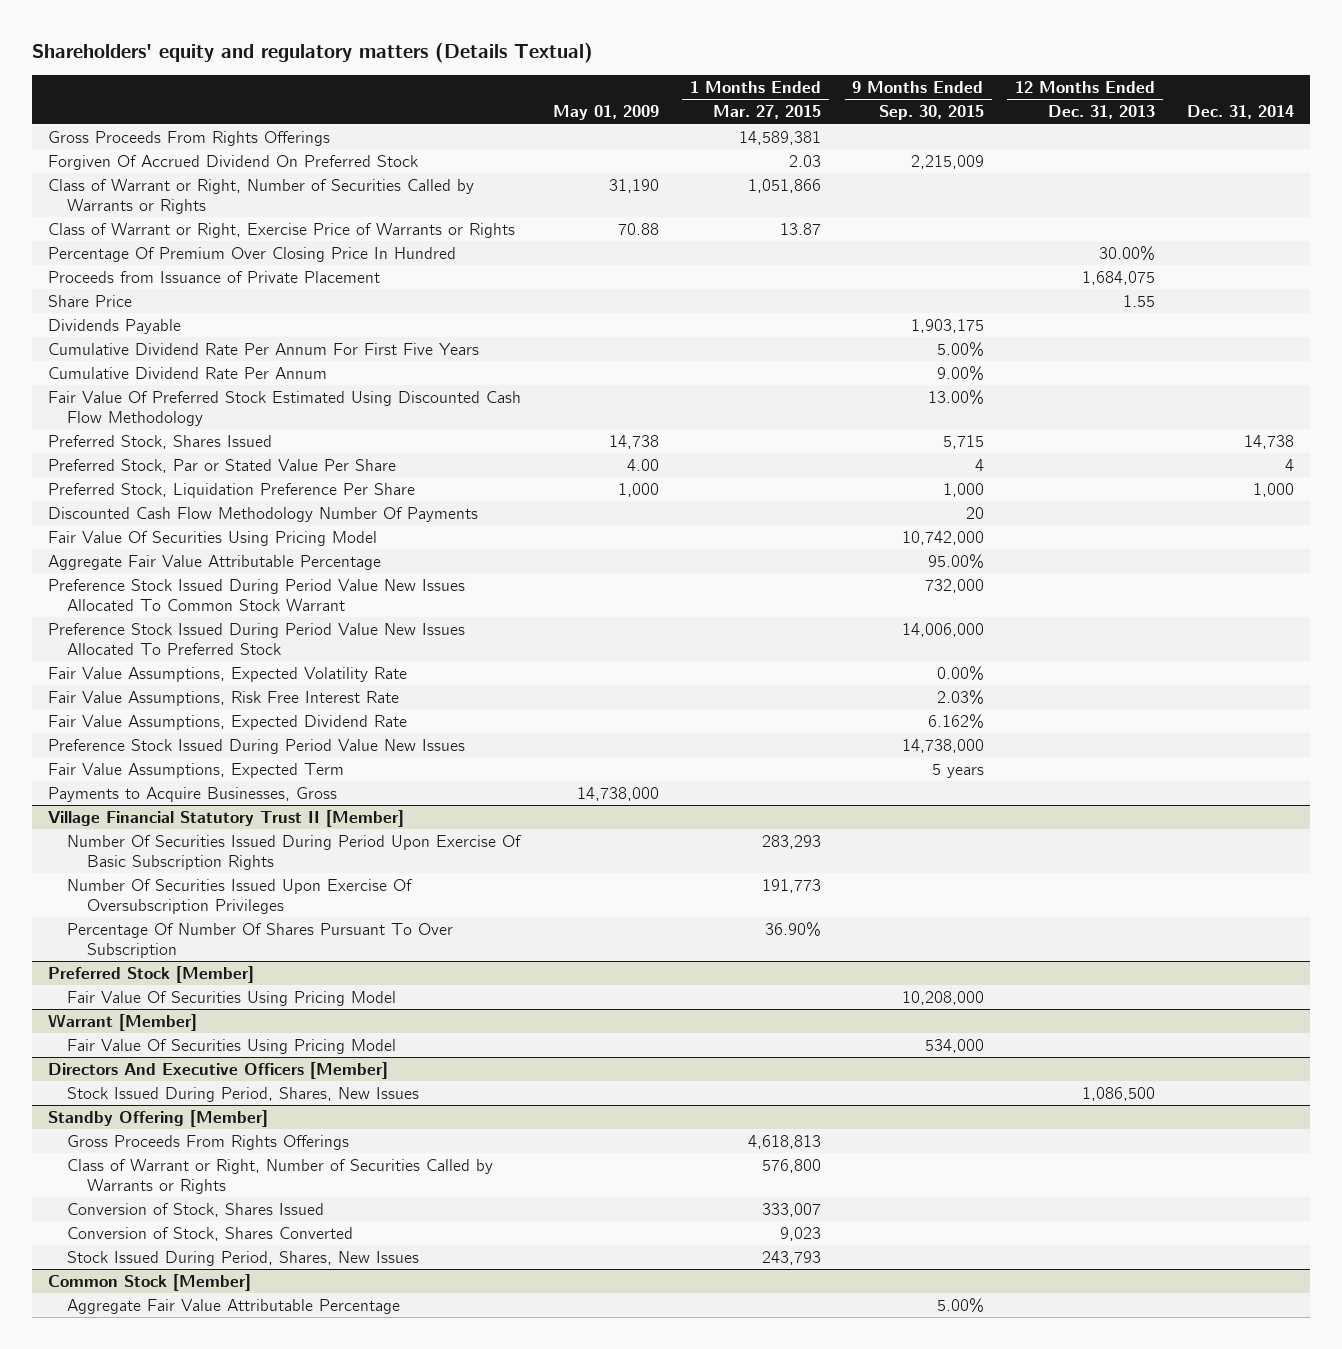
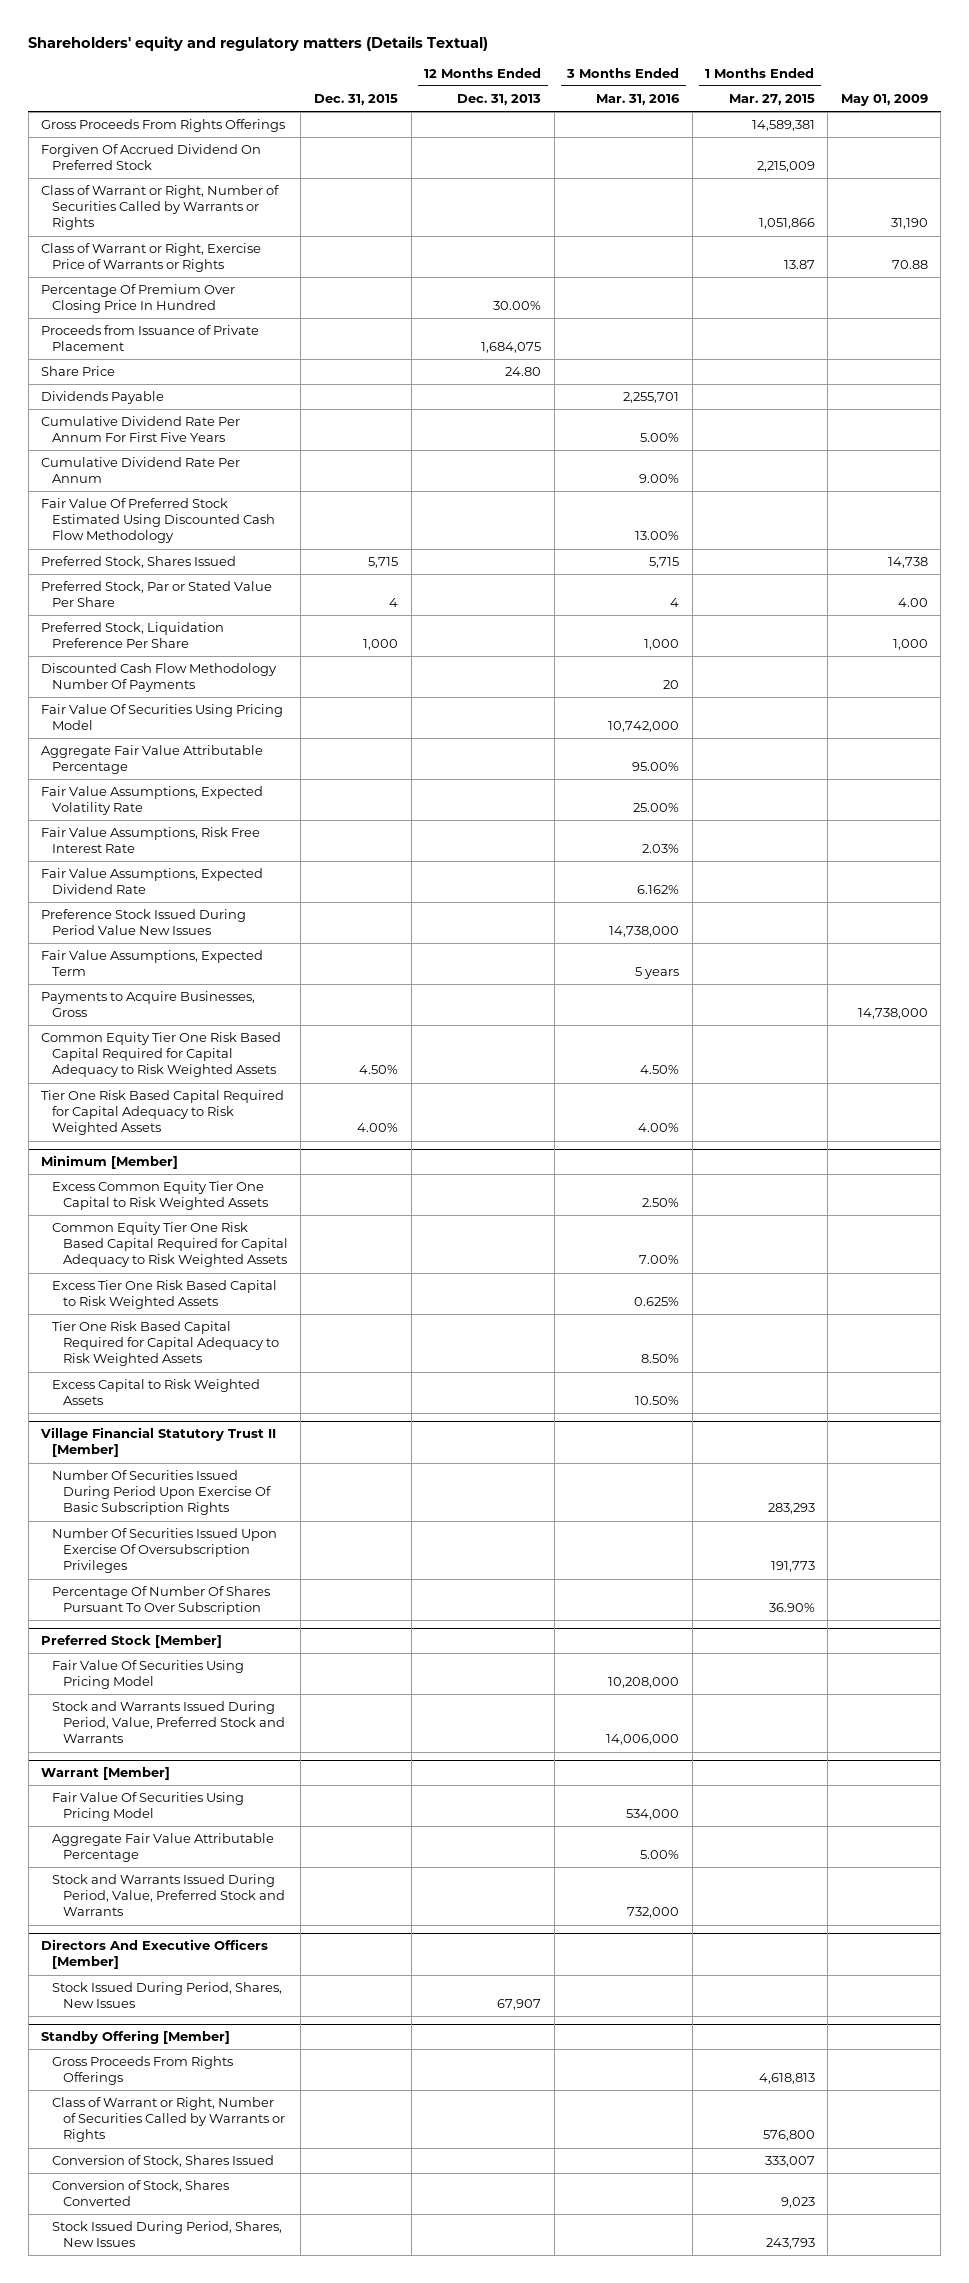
- | May 01, 2009 | 1 Months Ended Mar. 27, 2015 | 9 Months Ended Sep. 30, 2015 | 12 Months Ended Dec. 31, 2013 | Dec. 31, 2014
+ | Dec. 31, 2015 | 12 Months Ended Dec. 31, 2013 | 3 Months Ended Mar. 31, 2016 | 1 Months Ended Mar. 27, 2015 | May 01, 2009
- Forgiven Of Accrued Dividend On Preferred Stock | | 2.03 | 2,215,009 | |
+ Forgiven Of Accrued Dividend On Preferred Stock | | | | 2,215,009 |
- Share Price | | | | 1.55 |
+ Share Price | | 24.80 | | |
- Preference Stock Issued During Period Value New Issues Allocated To Common Stock Warrant | | | 732,000 | |
- Preference Stock Issued During Period Value New Issues Allocated To Preferred Stock | | | 14,006,000 | |
+ Common Equity Tier One Risk Based Capital Required for Capital Adequacy to Risk Weighted Assets | 4.50% | | 4.50% | |
+ Tier One Risk Based Capital Required for Capital Adequacy to Risk Weighted Assets | 4.00% | | 4.00% | |
+ Minimum [Member]
+ Excess Common Equity Tier One Capital to Risk Weighted Assets | | | 2.50% | |
+ Common Equity Tier One Risk Based Capital Required for Capital Adequacy to Risk Weighted Assets | | | 7.00% | |
+ Excess Tier One Risk Based Capital to Risk Weighted Assets | | | 0.625% | |
+ Tier One Risk Based Capital Required for Capital Adequacy to Risk Weighted Assets | | | 8.50% | |
+ Excess Capital to Risk Weighted Assets | | | 10.50% | |
@ Preferred Stock [Member]
+ Stock and Warrants Issued During Period, Value, Preferred Stock and Warrants | | | 14,006,000 | |
@ Warrant [Member]
+ Aggregate Fair Value Attributable Percentage | | | 5.00% | |
+ Stock and Warrants Issued During Period, Value, Preferred Stock and Warrants | | | 732,000 | |
@ Directors And Executive Officers [Member]
- Stock Issued During Period, Shares, New Issues | | | | 1,086,500 |
+ Stock Issued During Period, Shares, New Issues | | 67,907 | | |
- Common Stock [Member]
- Aggregate Fair Value Attributable Percentage | | | 5.00% | |

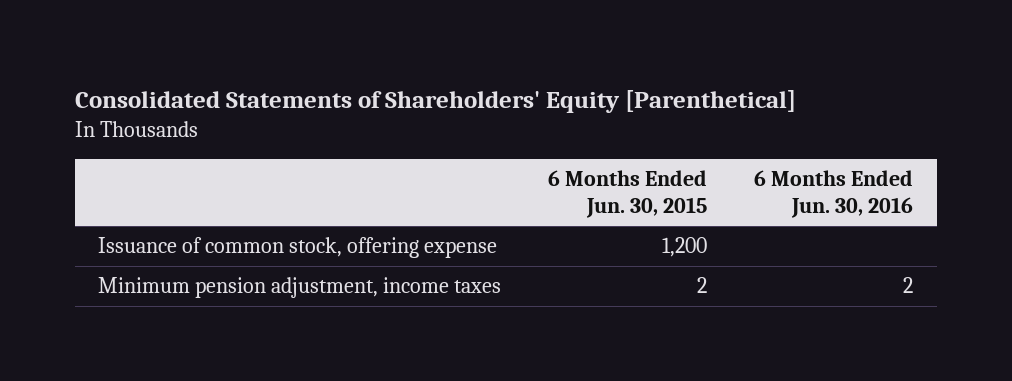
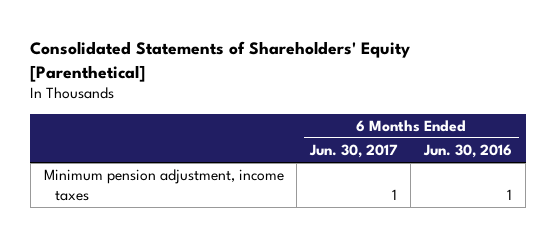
- | 6 Months Ended Jun. 30, 2015 | 6 Months Ended Jun. 30, 2016
+ | 6 Months Ended Jun. 30, 2017 | 6 Months Ended Jun. 30, 2016
- Issuance of common stock, offering expense | 1,200 |
- Minimum pension adjustment, income taxes | 2 | 2
+ Minimum pension adjustment, income taxes | 1 | 1

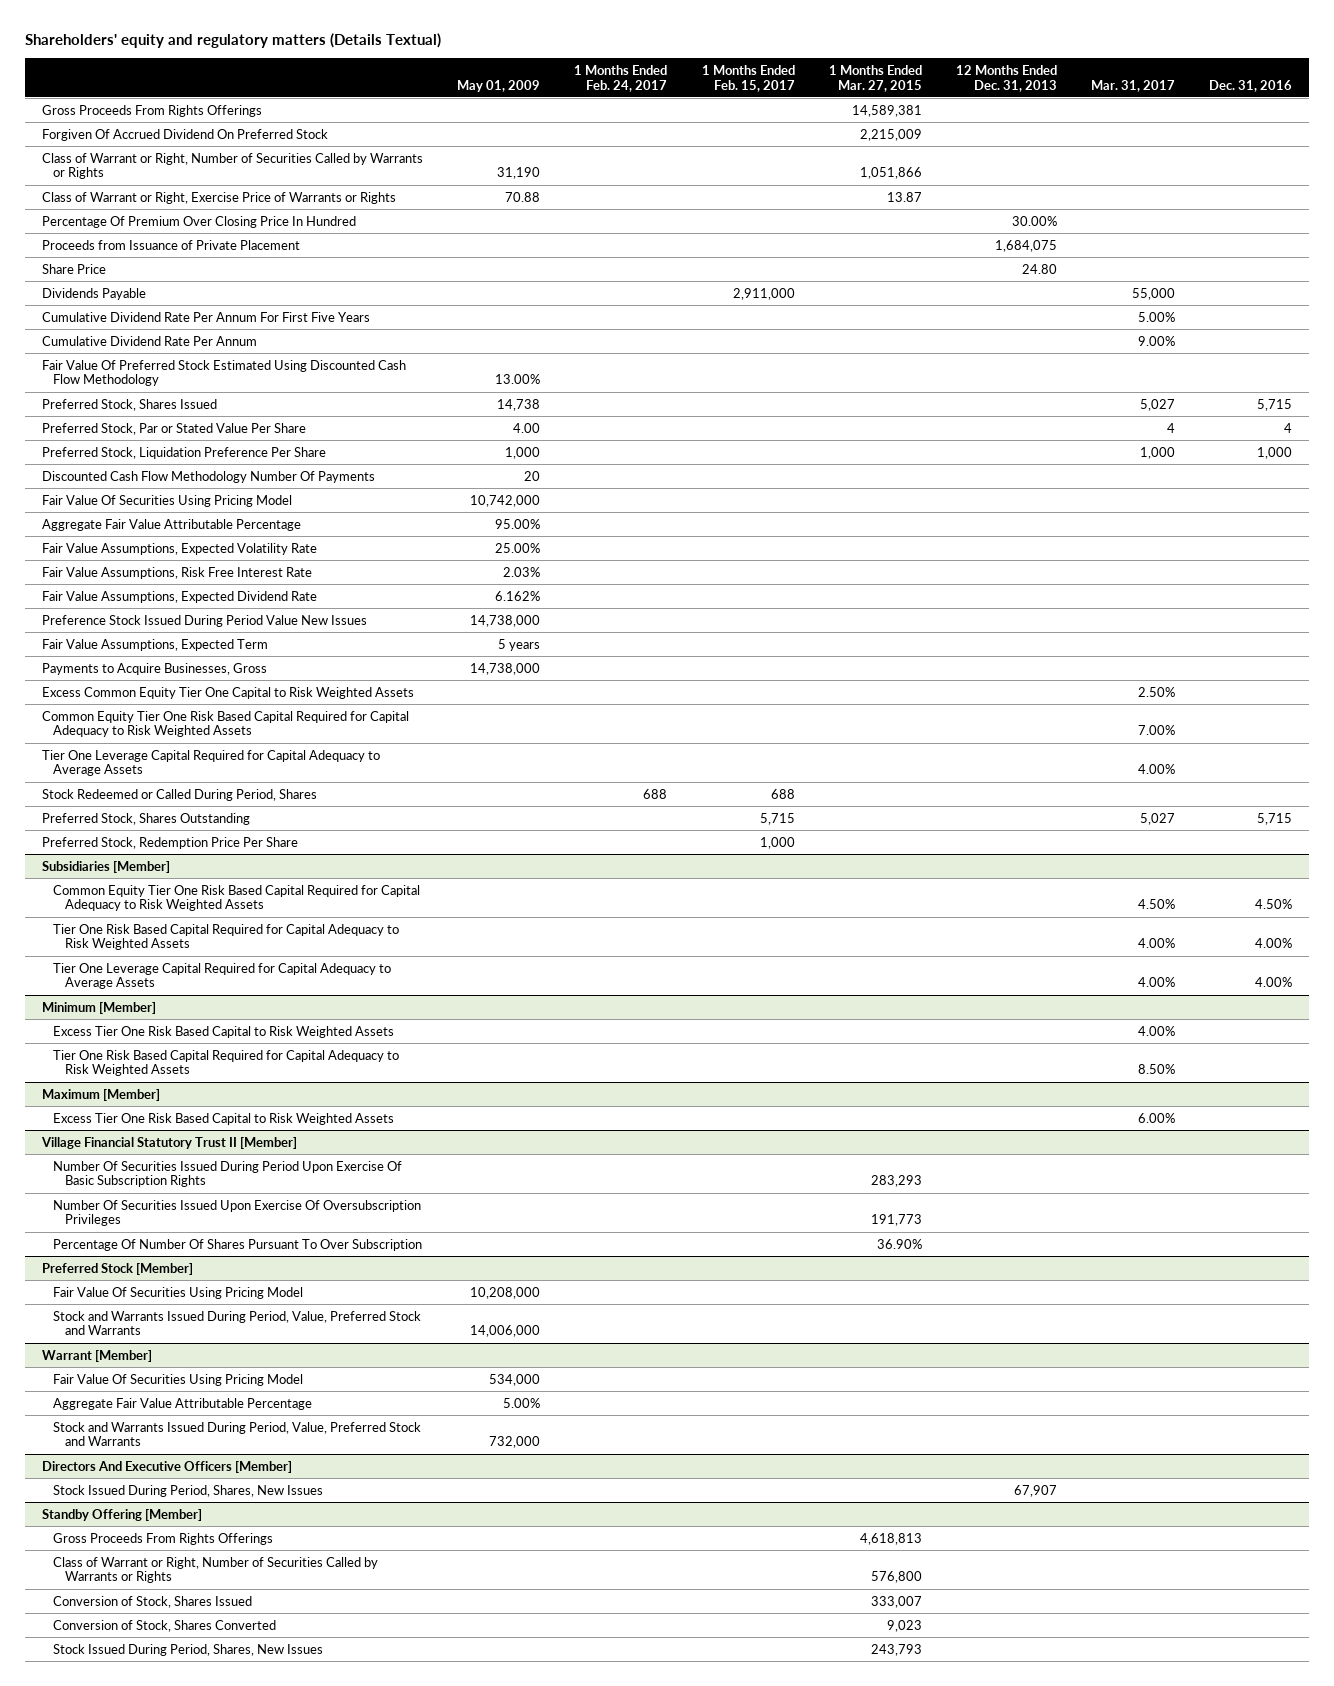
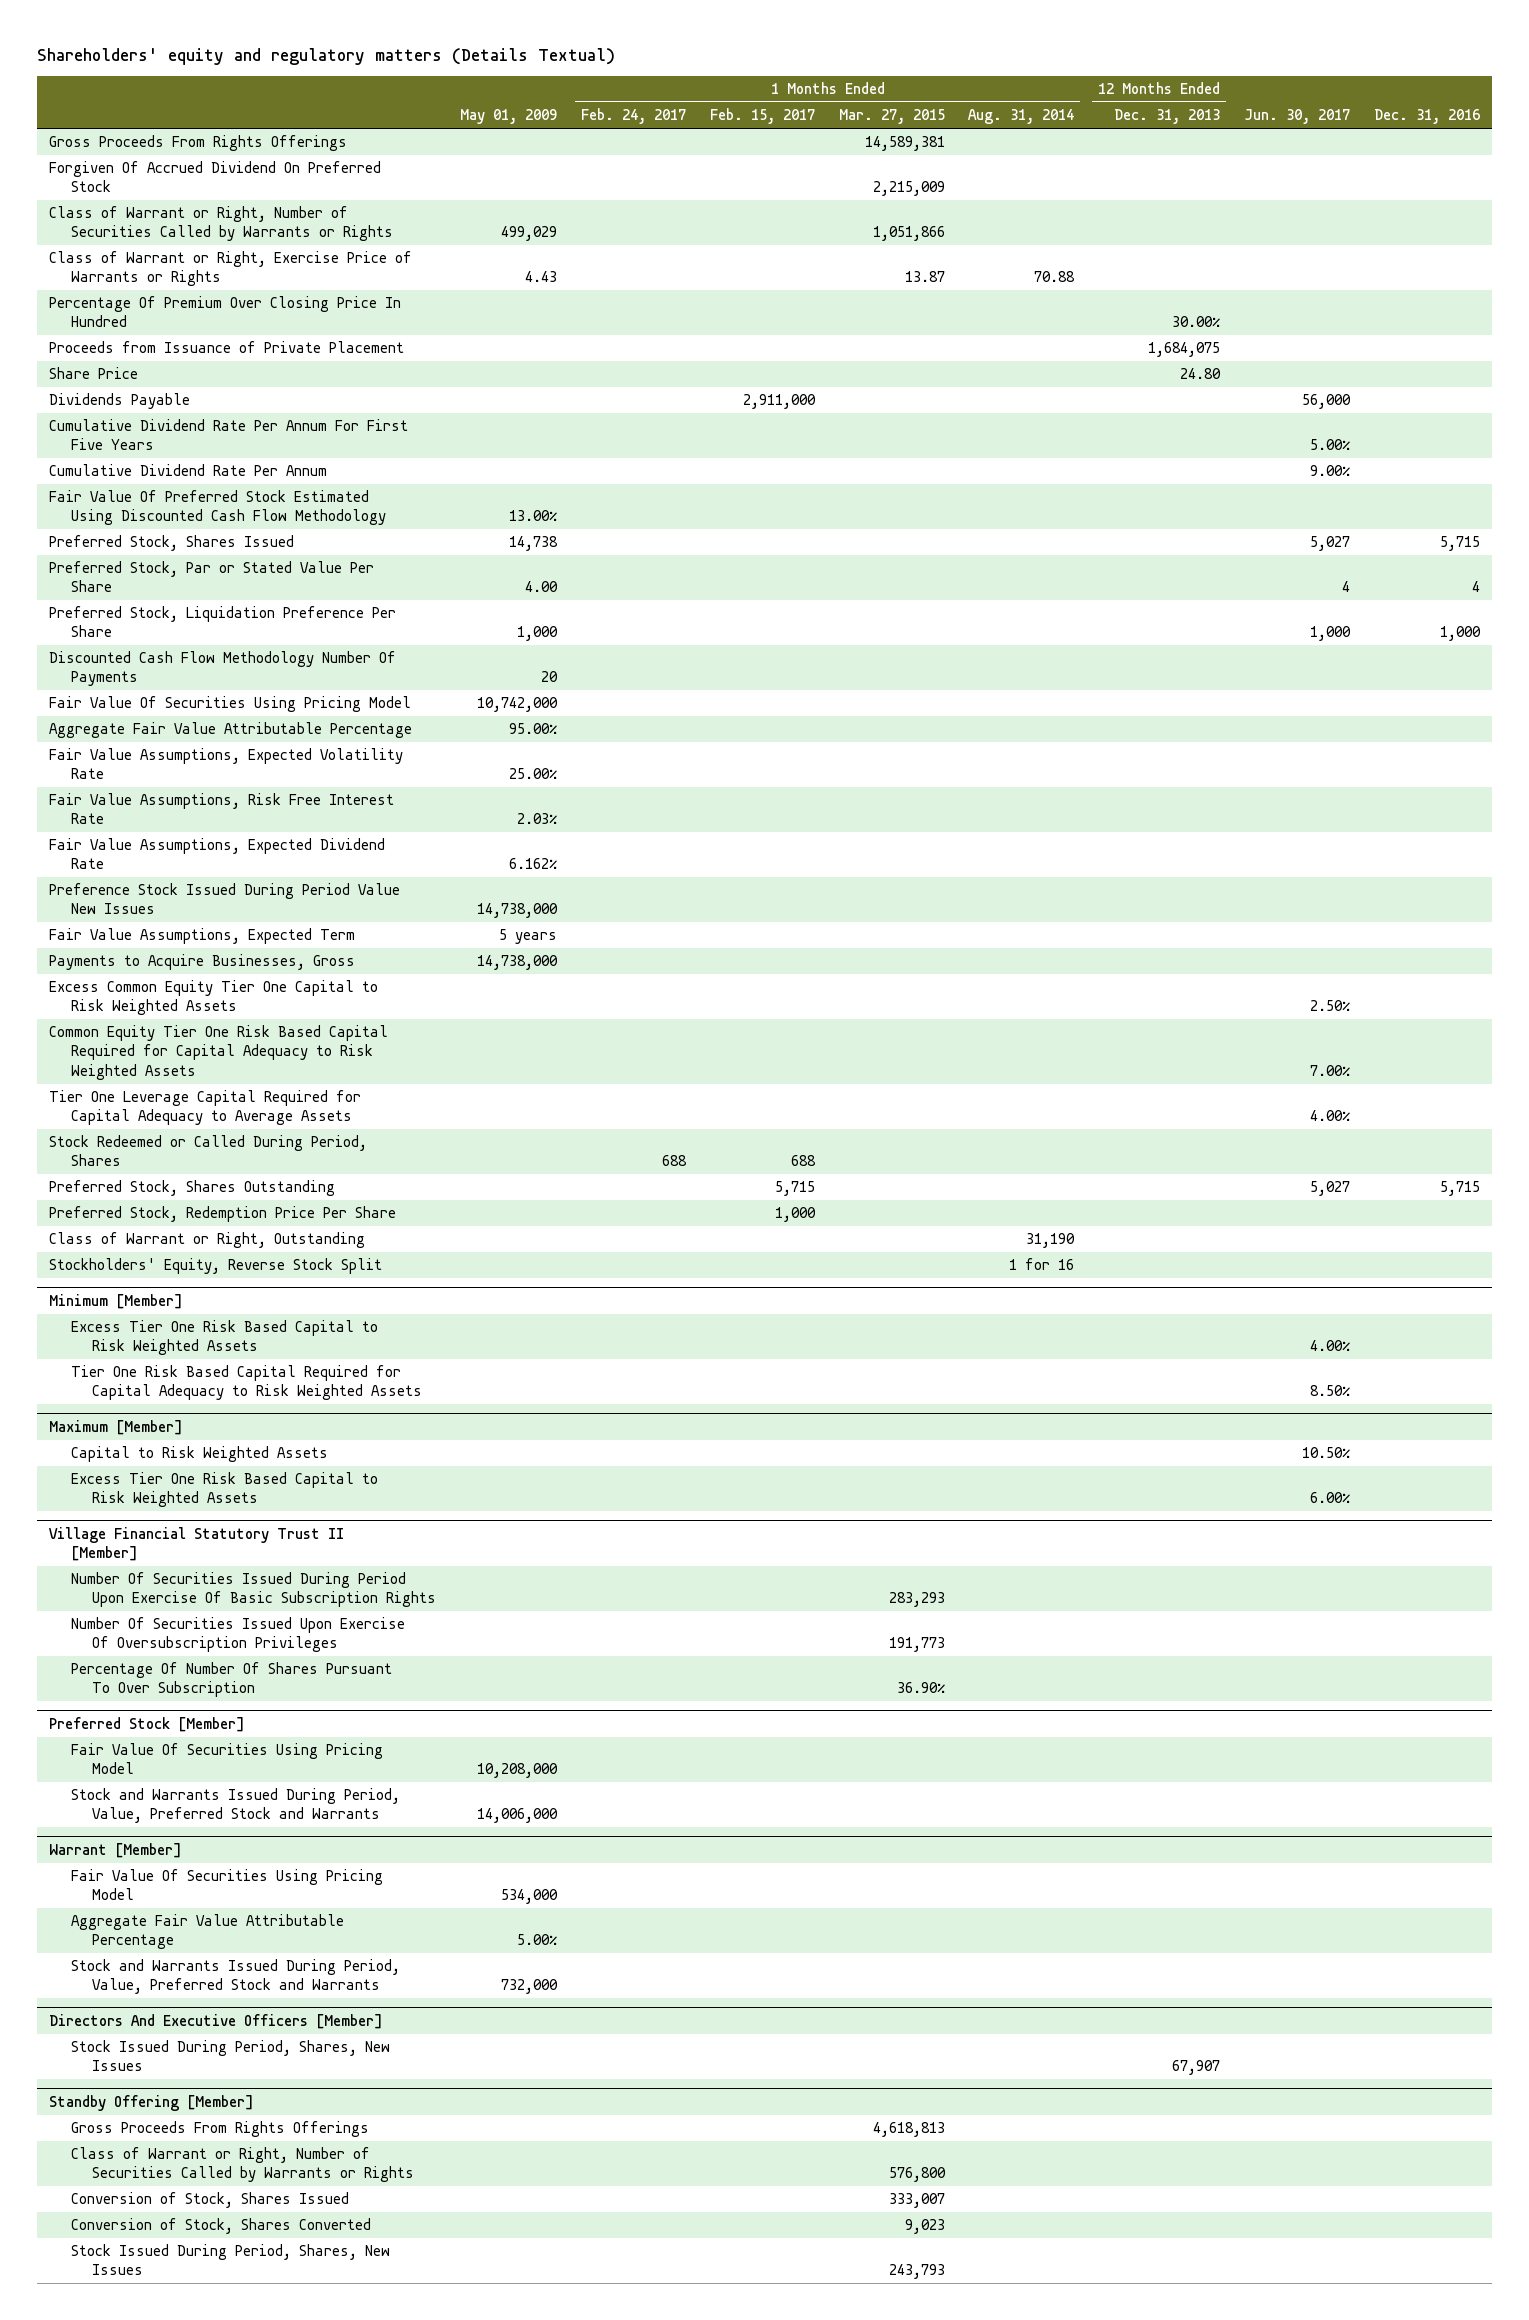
- | May 01, 2009 | 1 Months Ended Feb. 24, 2017 | 1 Months Ended Feb. 15, 2017 | 1 Months Ended Mar. 27, 2015 | 12 Months Ended Dec. 31, 2013 | Mar. 31, 2017 | Dec. 31, 2016
+ | May 01, 2009 | 1 Months Ended Feb. 24, 2017 | 1 Months Ended Feb. 15, 2017 | 1 Months Ended Mar. 27, 2015 | 1 Months Ended Aug. 31, 2014 | 12 Months Ended Dec. 31, 2013 | Jun. 30, 2017 | Dec. 31, 2016
- Class of Warrant or Right, Number of Securities Called by Warrants or Rights | 31,190 | | | 1,051,866 | | |
- Class of Warrant or Right, Exercise Price of Warrants or Rights | 70.88 | | | 13.87 | | |
+ Class of Warrant or Right, Number of Securities Called by Warrants or Rights | 499,029 | | | 1,051,866 | | | |
+ Class of Warrant or Right, Exercise Price of Warrants or Rights | 4.43 | | | 13.87 | 70.88 | | |
- Subsidiaries [Member]
- Common Equity Tier One Risk Based Capital Required for Capital Adequacy to Risk Weighted Assets | | | | | | 4.50% | 4.50%
- Tier One Risk Based Capital Required for Capital Adequacy to Risk Weighted Assets | | | | | | 4.00% | 4.00%
- Tier One Leverage Capital Required for Capital Adequacy to Average Assets | | | | | | 4.00% | 4.00%
+ Class of Warrant or Right, Outstanding | | | | | 31,190 | | |
+ Stockholders' Equity, Reverse Stock Split | | | | | 1 for 16 | | |
@ Maximum [Member]
+ Capital to Risk Weighted Assets | | | | | | | 10.50% |

